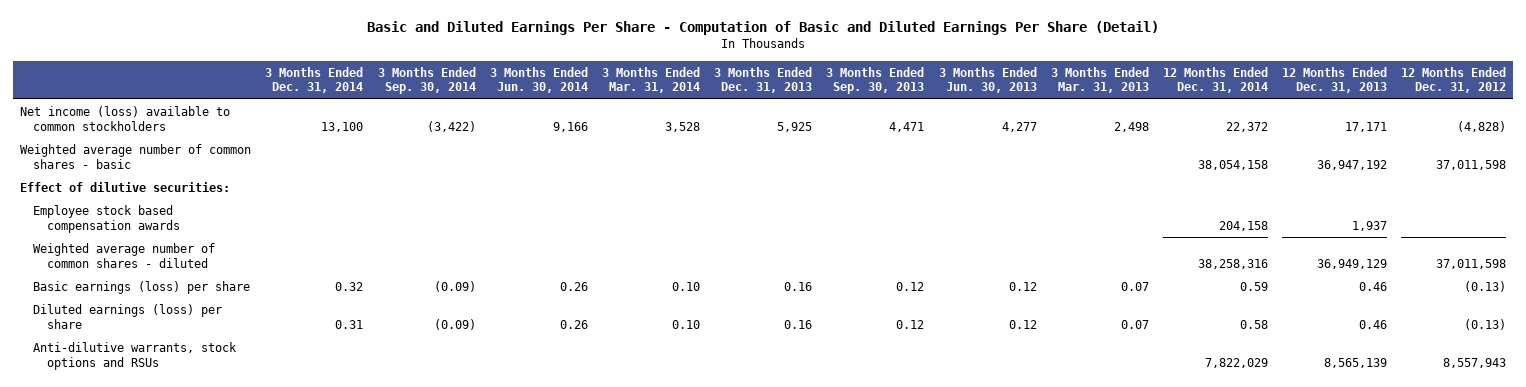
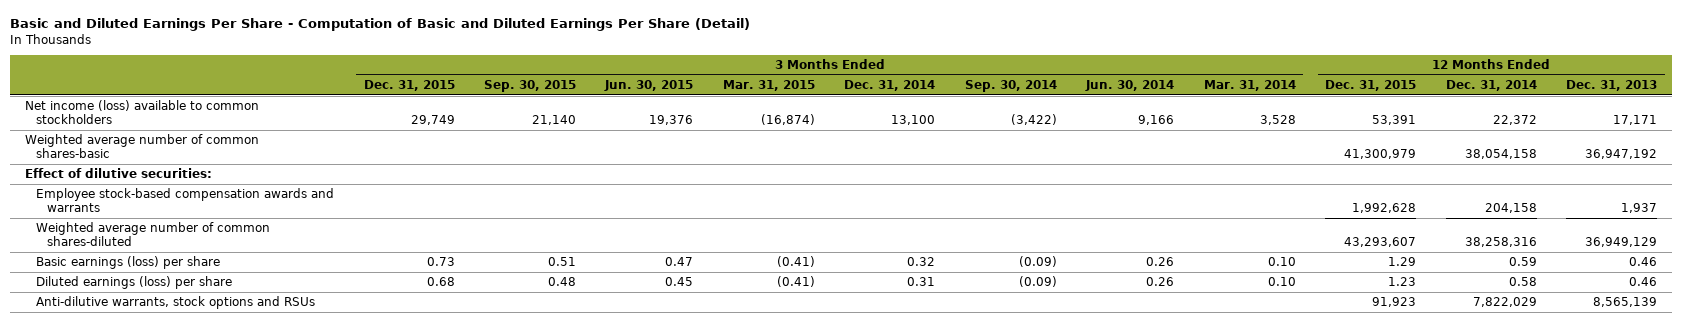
- | 3 Months Ended Dec. 31, 2014 | 3 Months Ended Sep. 30, 2014 | 3 Months Ended Jun. 30, 2014 | 3 Months Ended Mar. 31, 2014 | 3 Months Ended Dec. 31, 2013 | 3 Months Ended Sep. 30, 2013 | 3 Months Ended Jun. 30, 2013 | 3 Months Ended Mar. 31, 2013 | 12 Months Ended Dec. 31, 2014 | 12 Months Ended Dec. 31, 2013 | 12 Months Ended Dec. 31, 2012
+ | 3 Months Ended Dec. 31, 2015 | 3 Months Ended Sep. 30, 2015 | 3 Months Ended Jun. 30, 2015 | 3 Months Ended Mar. 31, 2015 | 3 Months Ended Dec. 31, 2014 | 3 Months Ended Sep. 30, 2014 | 3 Months Ended Jun. 30, 2014 | 3 Months Ended Mar. 31, 2014 | 12 Months Ended Dec. 31, 2015 | 12 Months Ended Dec. 31, 2014 | 12 Months Ended Dec. 31, 2013
- Weighted average number of common shares - basic | | | | | | | | | 38,054,158 | 36,947,192 | 37,011,598
+ Weighted average number of common shares-basic | | | | | | | | | 41,300,979 | 38,054,158 | 36,947,192
- Employee stock based compensation awards | | | | | | | | | 204,158 | 1,937 |
- Weighted average number of common shares - diluted | | | | | | | | | 38,258,316 | 36,949,129 | 37,011,598
+ Employee stock-based compensation awards and warrants | | | | | | | | | 1,992,628 | 204,158 | 1,937
+ Weighted average number of common shares-diluted | | | | | | | | | 43,293,607 | 38,258,316 | 36,949,129

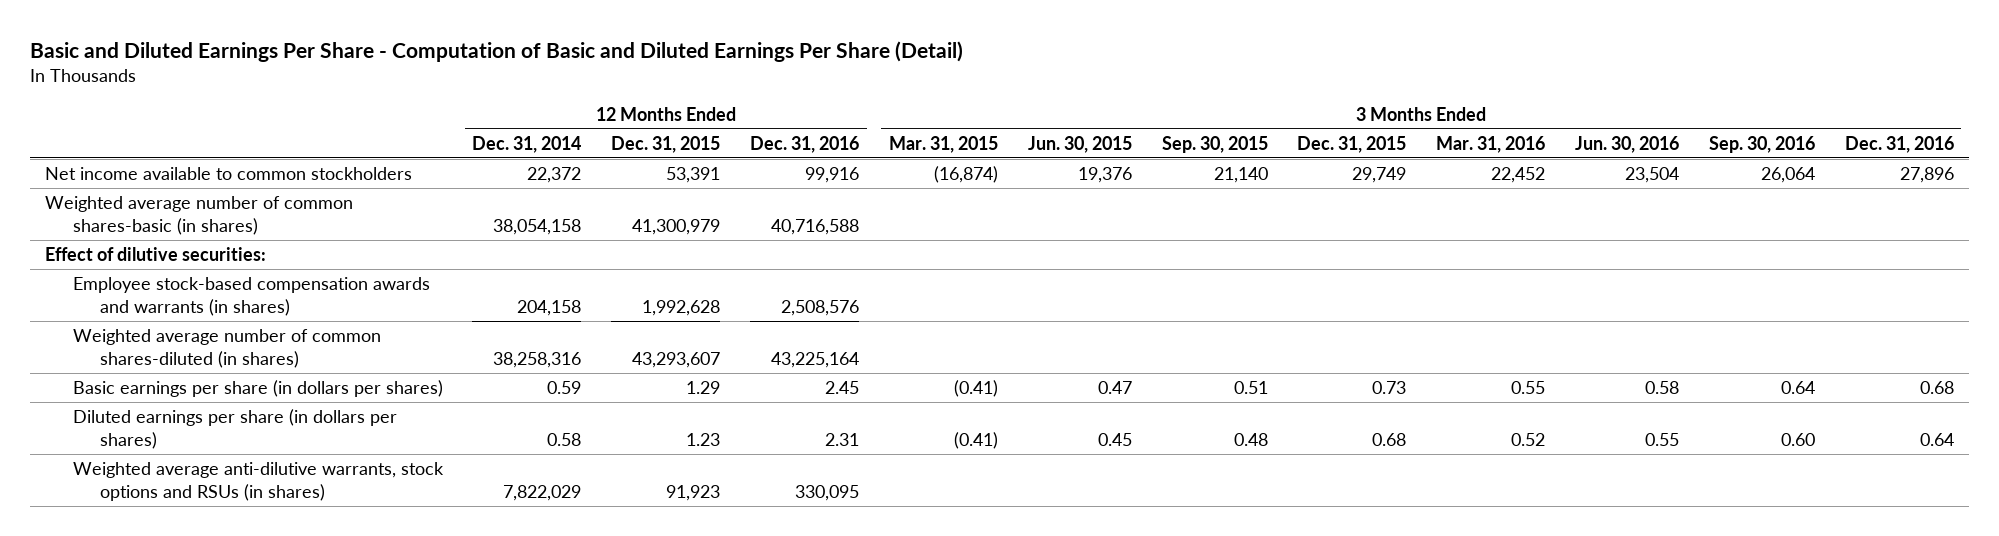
- | 3 Months Ended Dec. 31, 2015 | 3 Months Ended Sep. 30, 2015 | 3 Months Ended Jun. 30, 2015 | 3 Months Ended Mar. 31, 2015 | 3 Months Ended Dec. 31, 2014 | 3 Months Ended Sep. 30, 2014 | 3 Months Ended Jun. 30, 2014 | 3 Months Ended Mar. 31, 2014 | 12 Months Ended Dec. 31, 2015 | 12 Months Ended Dec. 31, 2014 | 12 Months Ended Dec. 31, 2013
+ | 12 Months Ended Dec. 31, 2014 | 12 Months Ended Dec. 31, 2015 | 12 Months Ended Dec. 31, 2016 | 3 Months Ended Mar. 31, 2015 | 3 Months Ended Jun. 30, 2015 | 3 Months Ended Sep. 30, 2015 | 3 Months Ended Dec. 31, 2015 | 3 Months Ended Mar. 31, 2016 | 3 Months Ended Jun. 30, 2016 | 3 Months Ended Sep. 30, 2016 | 3 Months Ended Dec. 31, 2016
- Net income (loss) available to common stockholders | 29,749 | 21,140 | 19,376 | (16,874) | 13,100 | (3,422) | 9,166 | 3,528 | 53,391 | 22,372 | 17,171
- Weighted average number of common shares-basic | | | | | | | | | 41,300,979 | 38,054,158 | 36,947,192
+ Net income available to common stockholders | 22,372 | 53,391 | 99,916 | (16,874) | 19,376 | 21,140 | 29,749 | 22,452 | 23,504 | 26,064 | 27,896
+ Weighted average number of common shares-basic (in shares) | 38,054,158 | 41,300,979 | 40,716,588 | | | | | | | |
- Employee stock-based compensation awards and warrants | | | | | | | | | 1,992,628 | 204,158 | 1,937
- Weighted average number of common shares-diluted | | | | | | | | | 43,293,607 | 38,258,316 | 36,949,129
- Basic earnings (loss) per share | 0.73 | 0.51 | 0.47 | (0.41) | 0.32 | (0.09) | 0.26 | 0.10 | 1.29 | 0.59 | 0.46
- Diluted earnings (loss) per share | 0.68 | 0.48 | 0.45 | (0.41) | 0.31 | (0.09) | 0.26 | 0.10 | 1.23 | 0.58 | 0.46
- Anti-dilutive warrants, stock options and RSUs | | | | | | | | | 91,923 | 7,822,029 | 8,565,139
+ Employee stock-based compensation awards and warrants (in shares) | 204,158 | 1,992,628 | 2,508,576 | | | | | | | |
+ Weighted average number of common shares-diluted (in shares) | 38,258,316 | 43,293,607 | 43,225,164 | | | | | | | |
+ Basic earnings per share (in dollars per shares) | 0.59 | 1.29 | 2.45 | (0.41) | 0.47 | 0.51 | 0.73 | 0.55 | 0.58 | 0.64 | 0.68
+ Diluted earnings per share (in dollars per shares) | 0.58 | 1.23 | 2.31 | (0.41) | 0.45 | 0.48 | 0.68 | 0.52 | 0.55 | 0.60 | 0.64
+ Weighted average anti-dilutive warrants, stock options and RSUs (in shares) | 7,822,029 | 91,923 | 330,095 | | | | | | | |

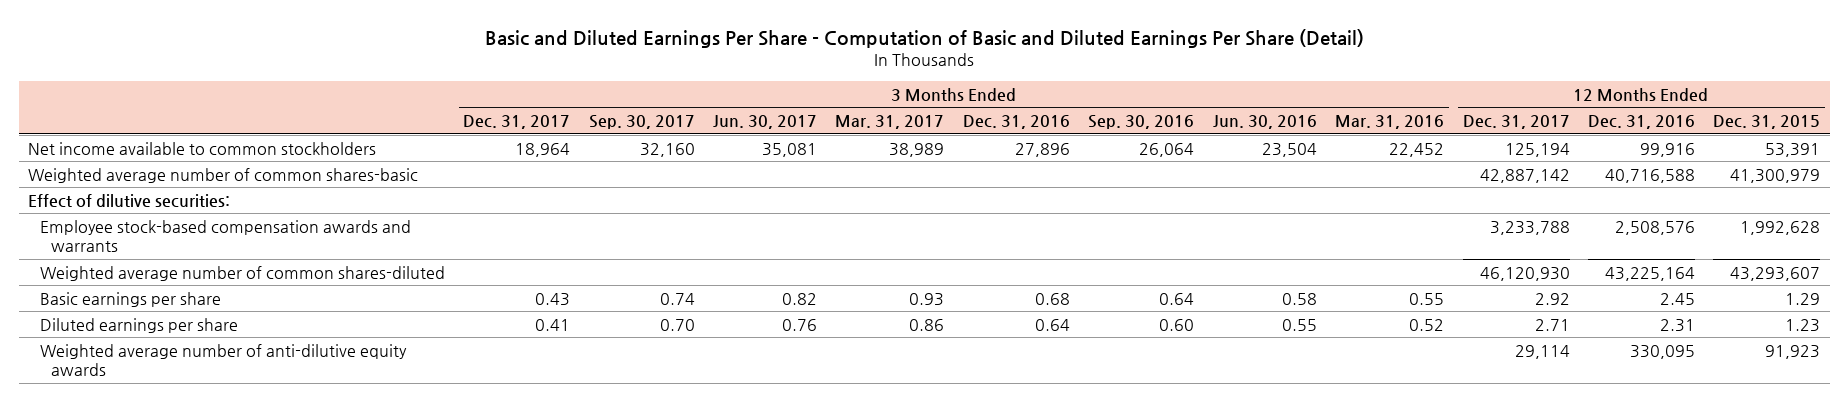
- | 12 Months Ended Dec. 31, 2014 | 12 Months Ended Dec. 31, 2015 | 12 Months Ended Dec. 31, 2016 | 3 Months Ended Mar. 31, 2015 | 3 Months Ended Jun. 30, 2015 | 3 Months Ended Sep. 30, 2015 | 3 Months Ended Dec. 31, 2015 | 3 Months Ended Mar. 31, 2016 | 3 Months Ended Jun. 30, 2016 | 3 Months Ended Sep. 30, 2016 | 3 Months Ended Dec. 31, 2016
+ | 3 Months Ended Dec. 31, 2017 | 3 Months Ended Sep. 30, 2017 | 3 Months Ended Jun. 30, 2017 | 3 Months Ended Mar. 31, 2017 | 3 Months Ended Dec. 31, 2016 | 3 Months Ended Sep. 30, 2016 | 3 Months Ended Jun. 30, 2016 | 3 Months Ended Mar. 31, 2016 | 12 Months Ended Dec. 31, 2017 | 12 Months Ended Dec. 31, 2016 | 12 Months Ended Dec. 31, 2015
- Weighted average number of common shares-basic (in shares) | 38,054,158 | 41,300,979 | 40,716,588 | | | | | | | |
+ Weighted average number of common shares-basic | | | | | | | | | 42,887,142 | 40,716,588 | 41,300,979
- Employee stock-based compensation awards and warrants (in shares) | 204,158 | 1,992,628 | 2,508,576 | | | | | | | |
- Weighted average number of common shares-diluted (in shares) | 38,258,316 | 43,293,607 | 43,225,164 | | | | | | | |
- Basic earnings per share (in dollars per shares) | 0.59 | 1.29 | 2.45 | (0.41) | 0.47 | 0.51 | 0.73 | 0.55 | 0.58 | 0.64 | 0.68
- Diluted earnings per share (in dollars per shares) | 0.58 | 1.23 | 2.31 | (0.41) | 0.45 | 0.48 | 0.68 | 0.52 | 0.55 | 0.60 | 0.64
- Weighted average anti-dilutive warrants, stock options and RSUs (in shares) | 7,822,029 | 91,923 | 330,095 | | | | | | | |
+ Employee stock-based compensation awards and warrants | | | | | | | | | 3,233,788 | 2,508,576 | 1,992,628
+ Weighted average number of common shares-diluted | | | | | | | | | 46,120,930 | 43,225,164 | 43,293,607
+ Basic earnings per share | 0.43 | 0.74 | 0.82 | 0.93 | 0.68 | 0.64 | 0.58 | 0.55 | 2.92 | 2.45 | 1.29
+ Diluted earnings per share | 0.41 | 0.70 | 0.76 | 0.86 | 0.64 | 0.60 | 0.55 | 0.52 | 2.71 | 2.31 | 1.23
+ Weighted average number of anti-dilutive equity awards | | | | | | | | | 29,114 | 330,095 | 91,923

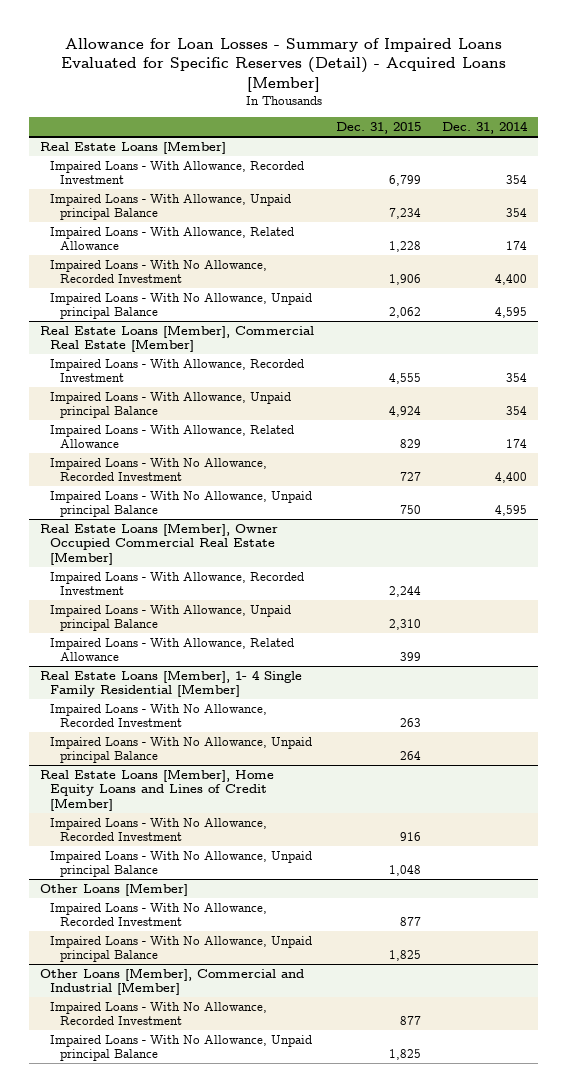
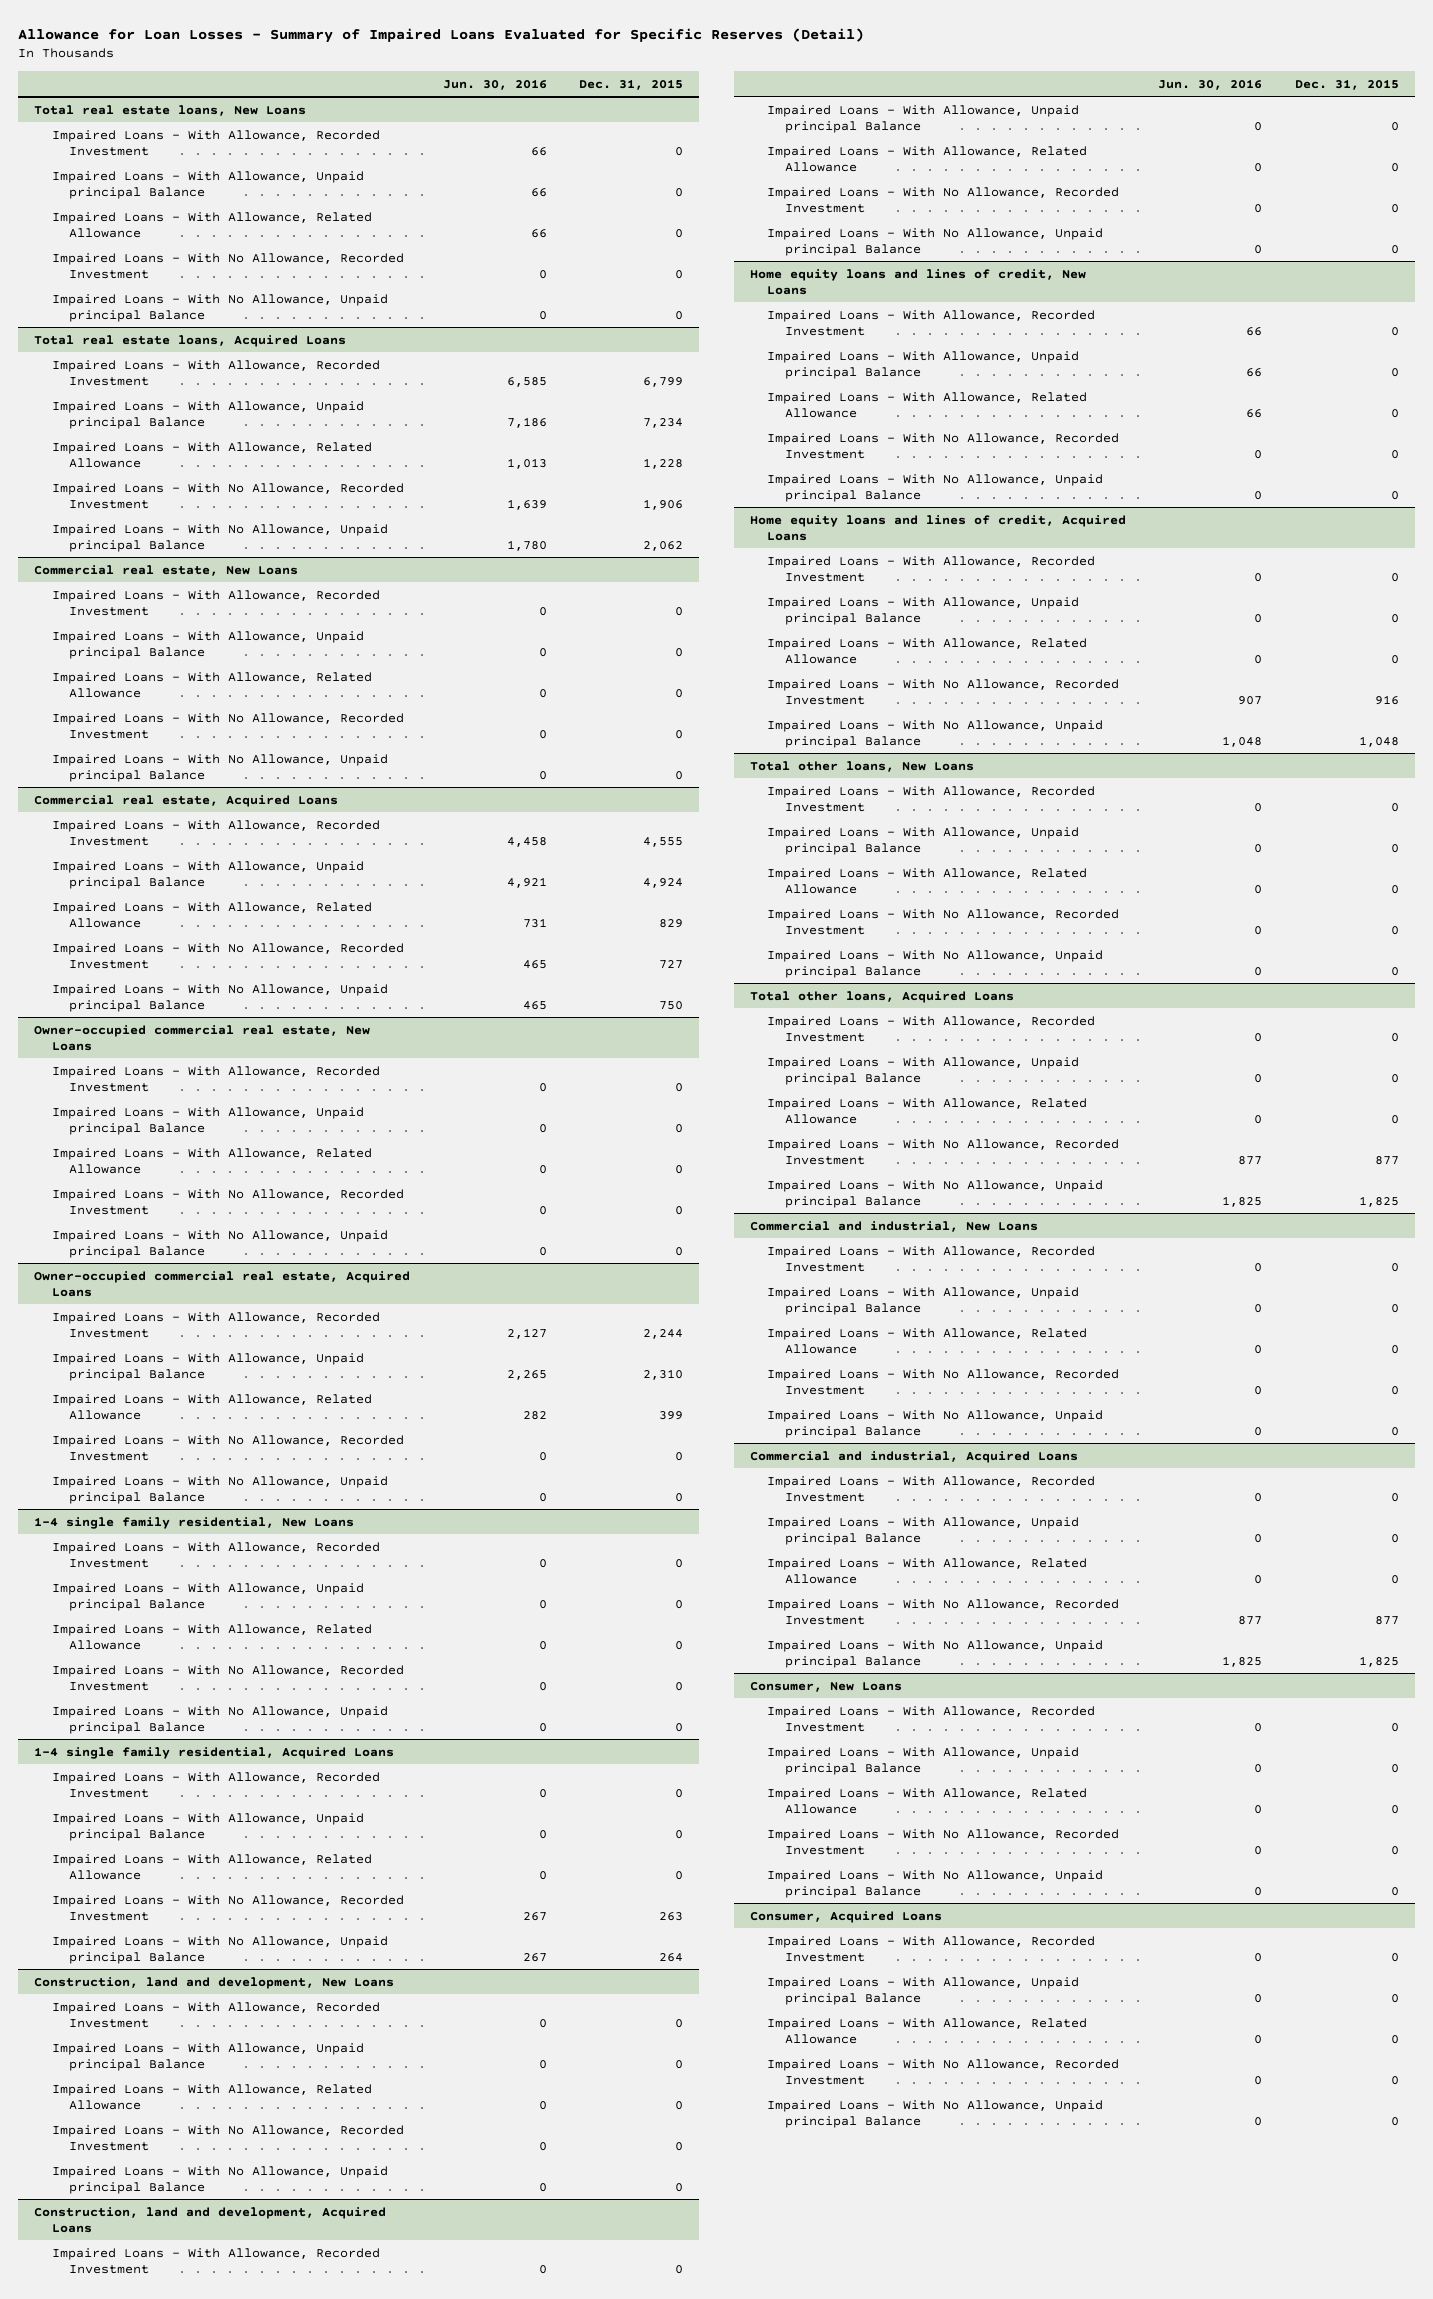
- Allowance for Loan Losses - Summary of Impaired Loans Evaluated for Specific Reserves (Detail) - Acquired Loans [Member]
+ Allowance for Loan Losses - Summary of Impaired Loans Evaluated for Specific Reserves (Detail)
- | Dec. 31, 2015 | Dec. 31, 2014
+ | Jun. 30, 2016 | Dec. 31, 2015
- Real Estate Loans [Member]
+ Total real estate loans, New Loans
+ Impaired Loans - With Allowance, Recorded Investment | 66 | 0
+ Impaired Loans - With Allowance, Unpaid principal Balance | 66 | 0
+ Impaired Loans - With Allowance, Related Allowance | 66 | 0
+ Impaired Loans - With No Allowance, Recorded Investment | 0 | 0
+ Impaired Loans - With No Allowance, Unpaid principal Balance | 0 | 0
+ Total real estate loans, Acquired Loans
- Real Estate Loans [Member], Commercial Real Estate [Member]
+ Commercial real estate, New Loans
+ Impaired Loans - With Allowance, Recorded Investment | 0 | 0
+ Impaired Loans - With Allowance, Unpaid principal Balance | 0 | 0
+ Impaired Loans - With Allowance, Related Allowance | 0 | 0
+ Impaired Loans - With No Allowance, Recorded Investment | 0 | 0
+ Impaired Loans - With No Allowance, Unpaid principal Balance | 0 | 0
+ Commercial real estate, Acquired Loans
- Real Estate Loans [Member], Owner Occupied Commercial Real Estate [Member]
+ Owner-occupied commercial real estate, New Loans
+ Impaired Loans - With Allowance, Recorded Investment | 0 | 0
+ Impaired Loans - With Allowance, Unpaid principal Balance | 0 | 0
+ Impaired Loans - With Allowance, Related Allowance | 0 | 0
+ Impaired Loans - With No Allowance, Recorded Investment | 0 | 0
+ Impaired Loans - With No Allowance, Unpaid principal Balance | 0 | 0
+ Owner-occupied commercial real estate, Acquired Loans
- Real Estate Loans [Member], 1- 4 Single Family Residential [Member]
+ Impaired Loans - With No Allowance, Recorded Investment | 0 | 0
+ Impaired Loans - With No Allowance, Unpaid principal Balance | 0 | 0
+ 1-4 single family residential, New Loans
+ Impaired Loans - With Allowance, Recorded Investment | 0 | 0
+ Impaired Loans - With Allowance, Unpaid principal Balance | 0 | 0
+ Impaired Loans - With Allowance, Related Allowance | 0 | 0
+ Impaired Loans - With No Allowance, Recorded Investment | 0 | 0
+ Impaired Loans - With No Allowance, Unpaid principal Balance | 0 | 0
+ 1-4 single family residential, Acquired Loans
+ Impaired Loans - With Allowance, Recorded Investment | 0 | 0
+ Impaired Loans - With Allowance, Unpaid principal Balance | 0 | 0
+ Impaired Loans - With Allowance, Related Allowance | 0 | 0
- Real Estate Loans [Member], Home Equity Loans and Lines of Credit [Member]
+ Construction, land and development, New Loans
+ Impaired Loans - With Allowance, Recorded Investment | 0 | 0
+ Impaired Loans - With Allowance, Unpaid principal Balance | 0 | 0
+ Impaired Loans - With Allowance, Related Allowance | 0 | 0
+ Impaired Loans - With No Allowance, Recorded Investment | 0 | 0
+ Impaired Loans - With No Allowance, Unpaid principal Balance | 0 | 0
+ Construction, land and development, Acquired Loans
+ Impaired Loans - With Allowance, Recorded Investment | 0 | 0
+ Impaired Loans - With Allowance, Unpaid principal Balance | 0 | 0
+ Impaired Loans - With Allowance, Related Allowance | 0 | 0
+ Impaired Loans - With No Allowance, Recorded Investment | 0 | 0
+ Impaired Loans - With No Allowance, Unpaid principal Balance | 0 | 0
+ Home equity loans and lines of credit, New Loans
+ Impaired Loans - With Allowance, Recorded Investment | 66 | 0
+ Impaired Loans - With Allowance, Unpaid principal Balance | 66 | 0
+ Impaired Loans - With Allowance, Related Allowance | 66 | 0
+ Impaired Loans - With No Allowance, Recorded Investment | 0 | 0
+ Impaired Loans - With No Allowance, Unpaid principal Balance | 0 | 0
+ Home equity loans and lines of credit, Acquired Loans
+ Impaired Loans - With Allowance, Recorded Investment | 0 | 0
+ Impaired Loans - With Allowance, Unpaid principal Balance | 0 | 0
+ Impaired Loans - With Allowance, Related Allowance | 0 | 0
- Other Loans [Member]
+ Total other loans, New Loans
+ Impaired Loans - With Allowance, Recorded Investment | 0 | 0
+ Impaired Loans - With Allowance, Unpaid principal Balance | 0 | 0
+ Impaired Loans - With Allowance, Related Allowance | 0 | 0
+ Impaired Loans - With No Allowance, Recorded Investment | 0 | 0
+ Impaired Loans - With No Allowance, Unpaid principal Balance | 0 | 0
+ Total other loans, Acquired Loans
+ Impaired Loans - With Allowance, Recorded Investment | 0 | 0
+ Impaired Loans - With Allowance, Unpaid principal Balance | 0 | 0
+ Impaired Loans - With Allowance, Related Allowance | 0 | 0
- Other Loans [Member], Commercial and Industrial [Member]
+ Commercial and industrial, New Loans
+ Impaired Loans - With Allowance, Recorded Investment | 0 | 0
+ Impaired Loans - With Allowance, Unpaid principal Balance | 0 | 0
+ Impaired Loans - With Allowance, Related Allowance | 0 | 0
+ Impaired Loans - With No Allowance, Recorded Investment | 0 | 0
+ Impaired Loans - With No Allowance, Unpaid principal Balance | 0 | 0
+ Commercial and industrial, Acquired Loans
+ Impaired Loans - With Allowance, Recorded Investment | 0 | 0
+ Impaired Loans - With Allowance, Unpaid principal Balance | 0 | 0
+ Impaired Loans - With Allowance, Related Allowance | 0 | 0
+ Consumer, New Loans
+ Impaired Loans - With Allowance, Recorded Investment | 0 | 0
+ Impaired Loans - With Allowance, Unpaid principal Balance | 0 | 0
+ Impaired Loans - With Allowance, Related Allowance | 0 | 0
+ Impaired Loans - With No Allowance, Recorded Investment | 0 | 0
+ Impaired Loans - With No Allowance, Unpaid principal Balance | 0 | 0
+ Consumer, Acquired Loans
+ Impaired Loans - With Allowance, Recorded Investment | 0 | 0
+ Impaired Loans - With Allowance, Unpaid principal Balance | 0 | 0
+ Impaired Loans - With Allowance, Related Allowance | 0 | 0
+ Impaired Loans - With No Allowance, Recorded Investment | 0 | 0
+ Impaired Loans - With No Allowance, Unpaid principal Balance | 0 | 0

